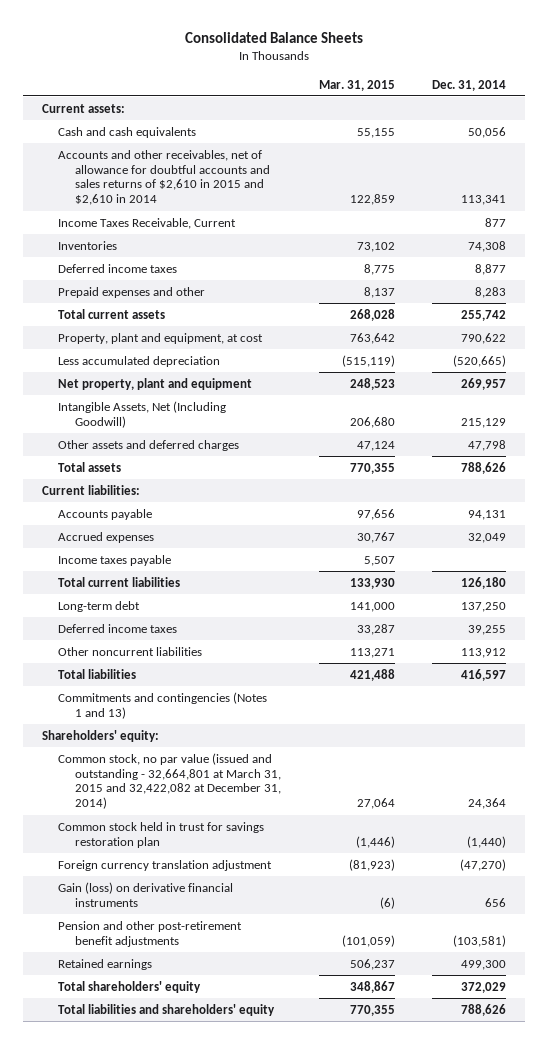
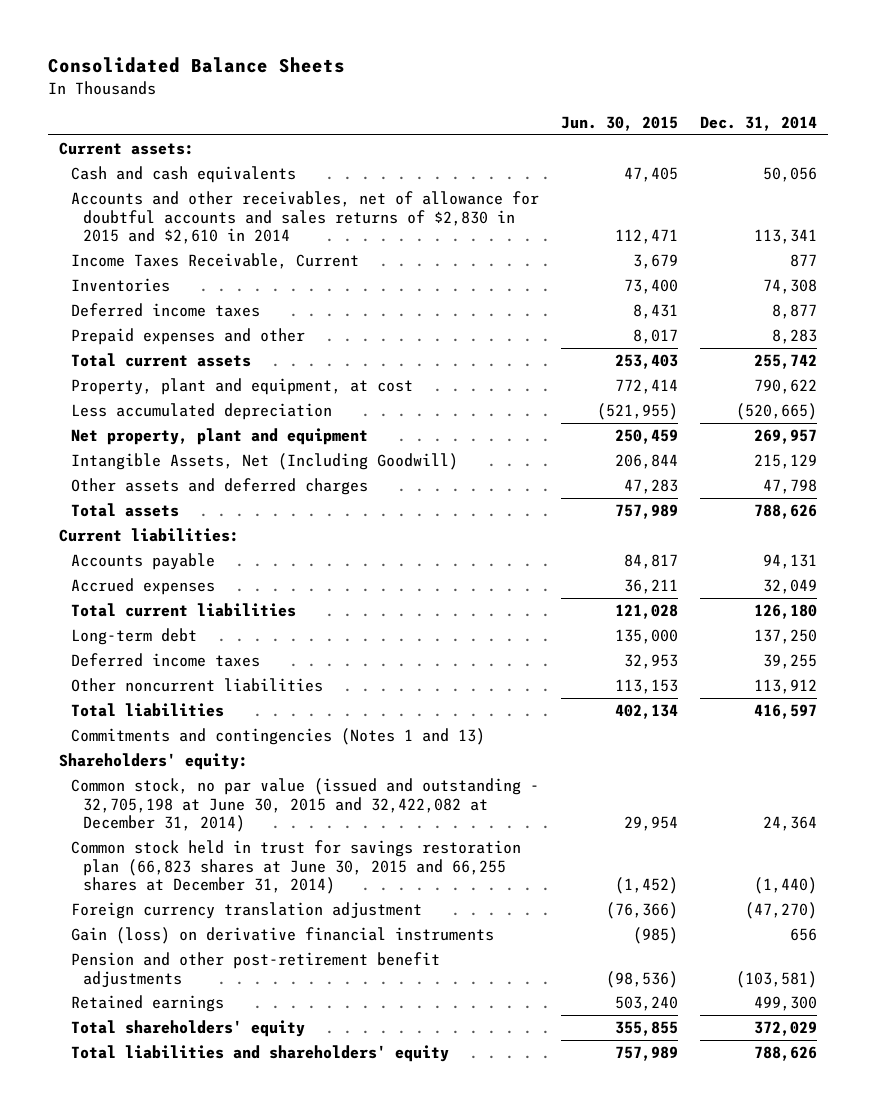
- | Mar. 31, 2015 | Dec. 31, 2014
+ | Jun. 30, 2015 | Dec. 31, 2014
- Accounts and other receivables, net of allowance for doubtful accounts and sales returns of $2,610 in 2015 and $2,610 in 2014 | 122,859 | 113,341
+ Accounts and other receivables, net of allowance for doubtful accounts and sales returns of $2,830 in 2015 and $2,610 in 2014 | 112,471 | 113,341
- Income taxes payable | 5,507 |
- Common stock, no par value (issued and outstanding - 32,664,801 at March 31, 2015 and 32,422,082 at December 31, 2014) | 27,064 | 24,364
- Common stock held in trust for savings restoration plan | (1,446) | (1,440)
+ Common stock, no par value (issued and outstanding - 32,705,198 at June 30, 2015 and 32,422,082 at December 31, 2014) | 29,954 | 24,364
+ Common stock held in trust for savings restoration plan (66,823 shares at June 30, 2015 and 66,255 shares at December 31, 2014) | (1,452) | (1,440)

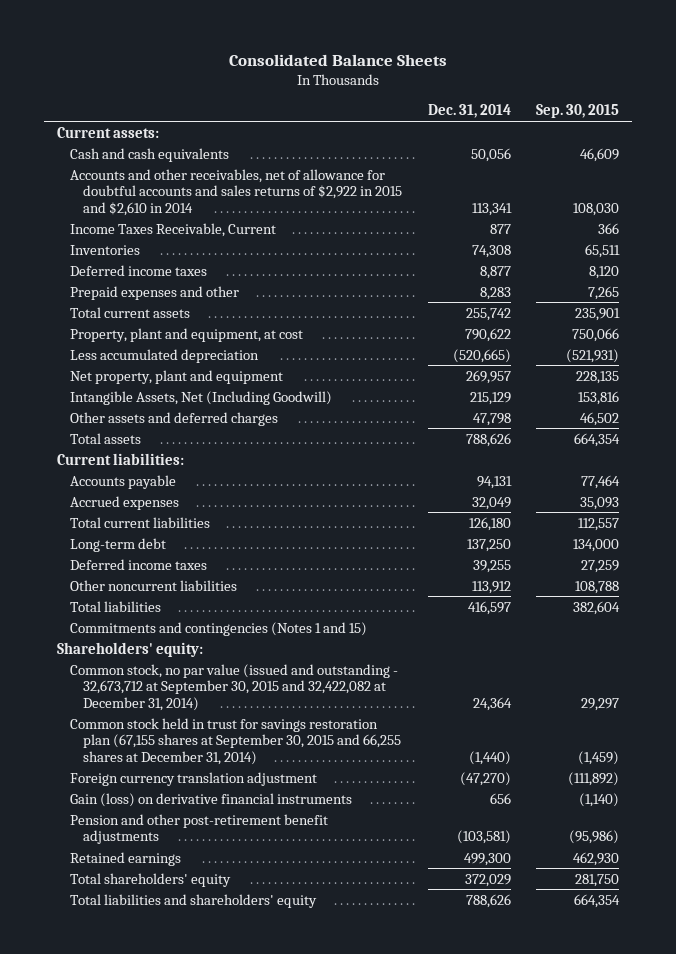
- | Jun. 30, 2015 | Dec. 31, 2014
+ | Dec. 31, 2014 | Sep. 30, 2015
- Accounts and other receivables, net of allowance for doubtful accounts and sales returns of $2,830 in 2015 and $2,610 in 2014 | 112,471 | 113,341
+ Accounts and other receivables, net of allowance for doubtful accounts and sales returns of $2,922 in 2015 and $2,610 in 2014 | 113,341 | 108,030
- Commitments and contingencies (Notes 1 and 13)
+ Commitments and contingencies (Notes 1 and 15)
- Common stock, no par value (issued and outstanding - 32,705,198 at June 30, 2015 and 32,422,082 at December 31, 2014) | 29,954 | 24,364
- Common stock held in trust for savings restoration plan (66,823 shares at June 30, 2015 and 66,255 shares at December 31, 2014) | (1,452) | (1,440)
+ Common stock, no par value (issued and outstanding - 32,673,712 at September 30, 2015 and 32,422,082 at December 31, 2014) | 24,364 | 29,297
+ Common stock held in trust for savings restoration plan (67,155 shares at September 30, 2015 and 66,255 shares at December 31, 2014) | (1,440) | (1,459)

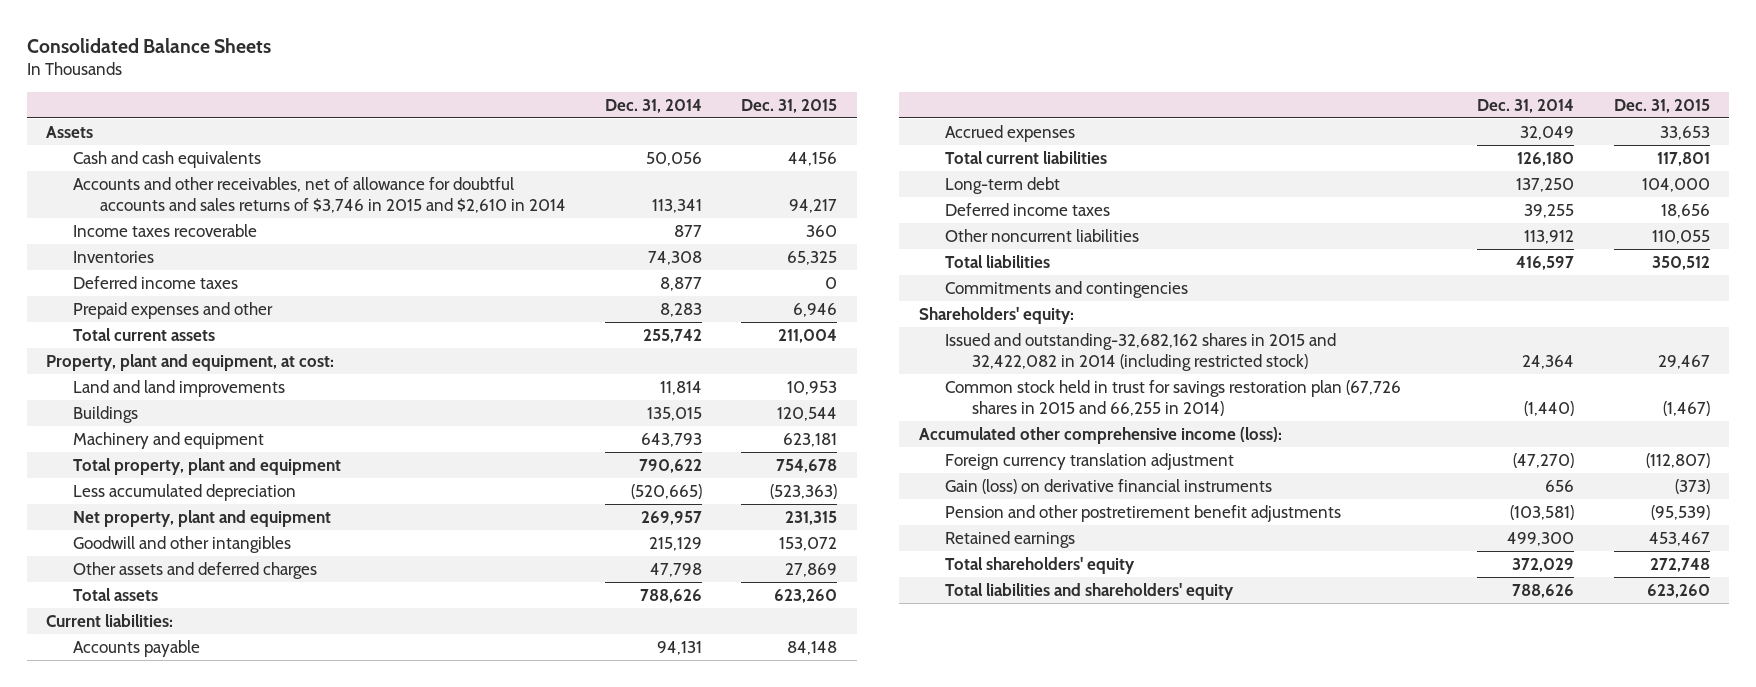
- | Dec. 31, 2014 | Sep. 30, 2015
+ | Dec. 31, 2014 | Dec. 31, 2015
- Current assets:
+ Assets
- Accounts and other receivables, net of allowance for doubtful accounts and sales returns of $2,922 in 2015 and $2,610 in 2014 | 113,341 | 108,030
- Income Taxes Receivable, Current | 877 | 366
+ Accounts and other receivables, net of allowance for doubtful accounts and sales returns of $3,746 in 2015 and $2,610 in 2014 | 113,341 | 94,217
+ Income taxes recoverable | 877 | 360
- Property, plant and equipment, at cost | 790,622 | 750,066
+ Property, plant and equipment, at cost:
+ Land and land improvements | 11,814 | 10,953
+ Buildings | 135,015 | 120,544
+ Machinery and equipment | 643,793 | 623,181
+ Total property, plant and equipment | 790,622 | 754,678
- Intangible Assets, Net (Including Goodwill) | 215,129 | 153,816
+ Goodwill and other intangibles | 215,129 | 153,072
- Commitments and contingencies (Notes 1 and 15)
+ Commitments and contingencies
- Common stock, no par value (issued and outstanding - 32,673,712 at September 30, 2015 and 32,422,082 at December 31, 2014) | 24,364 | 29,297
- Common stock held in trust for savings restoration plan (67,155 shares at September 30, 2015 and 66,255 shares at December 31, 2014) | (1,440) | (1,459)
+ Issued and outstanding-32,682,162 shares in 2015 and 32,422,082 in 2014 (including restricted stock) | 24,364 | 29,467
+ Common stock held in trust for savings restoration plan (67,726 shares in 2015 and 66,255 in 2014) | (1,440) | (1,467)
+ Accumulated other comprehensive income (loss):
- Pension and other post-retirement benefit adjustments | (103,581) | (95,986)
+ Pension and other postretirement benefit adjustments | (103,581) | (95,539)

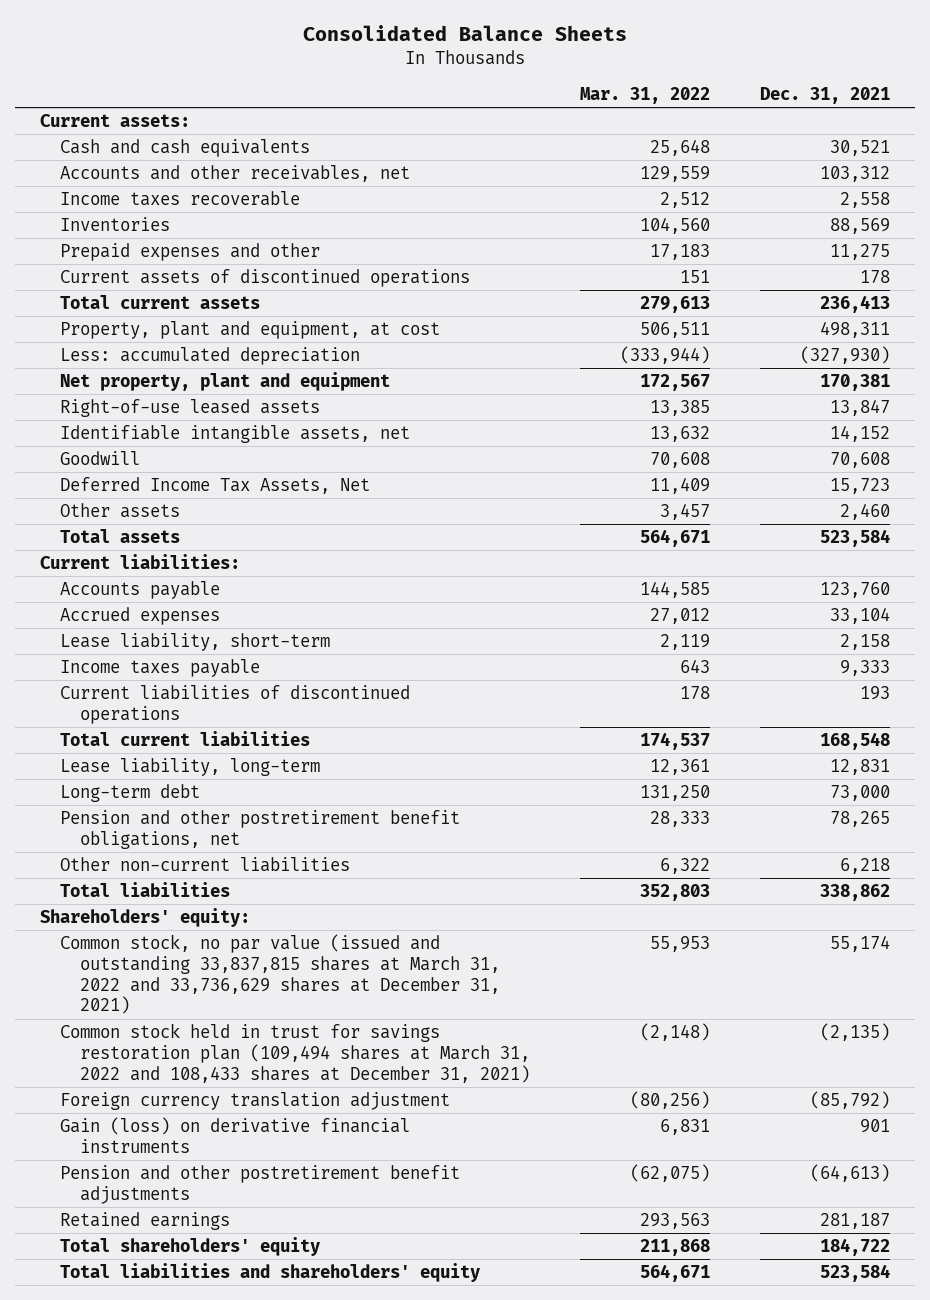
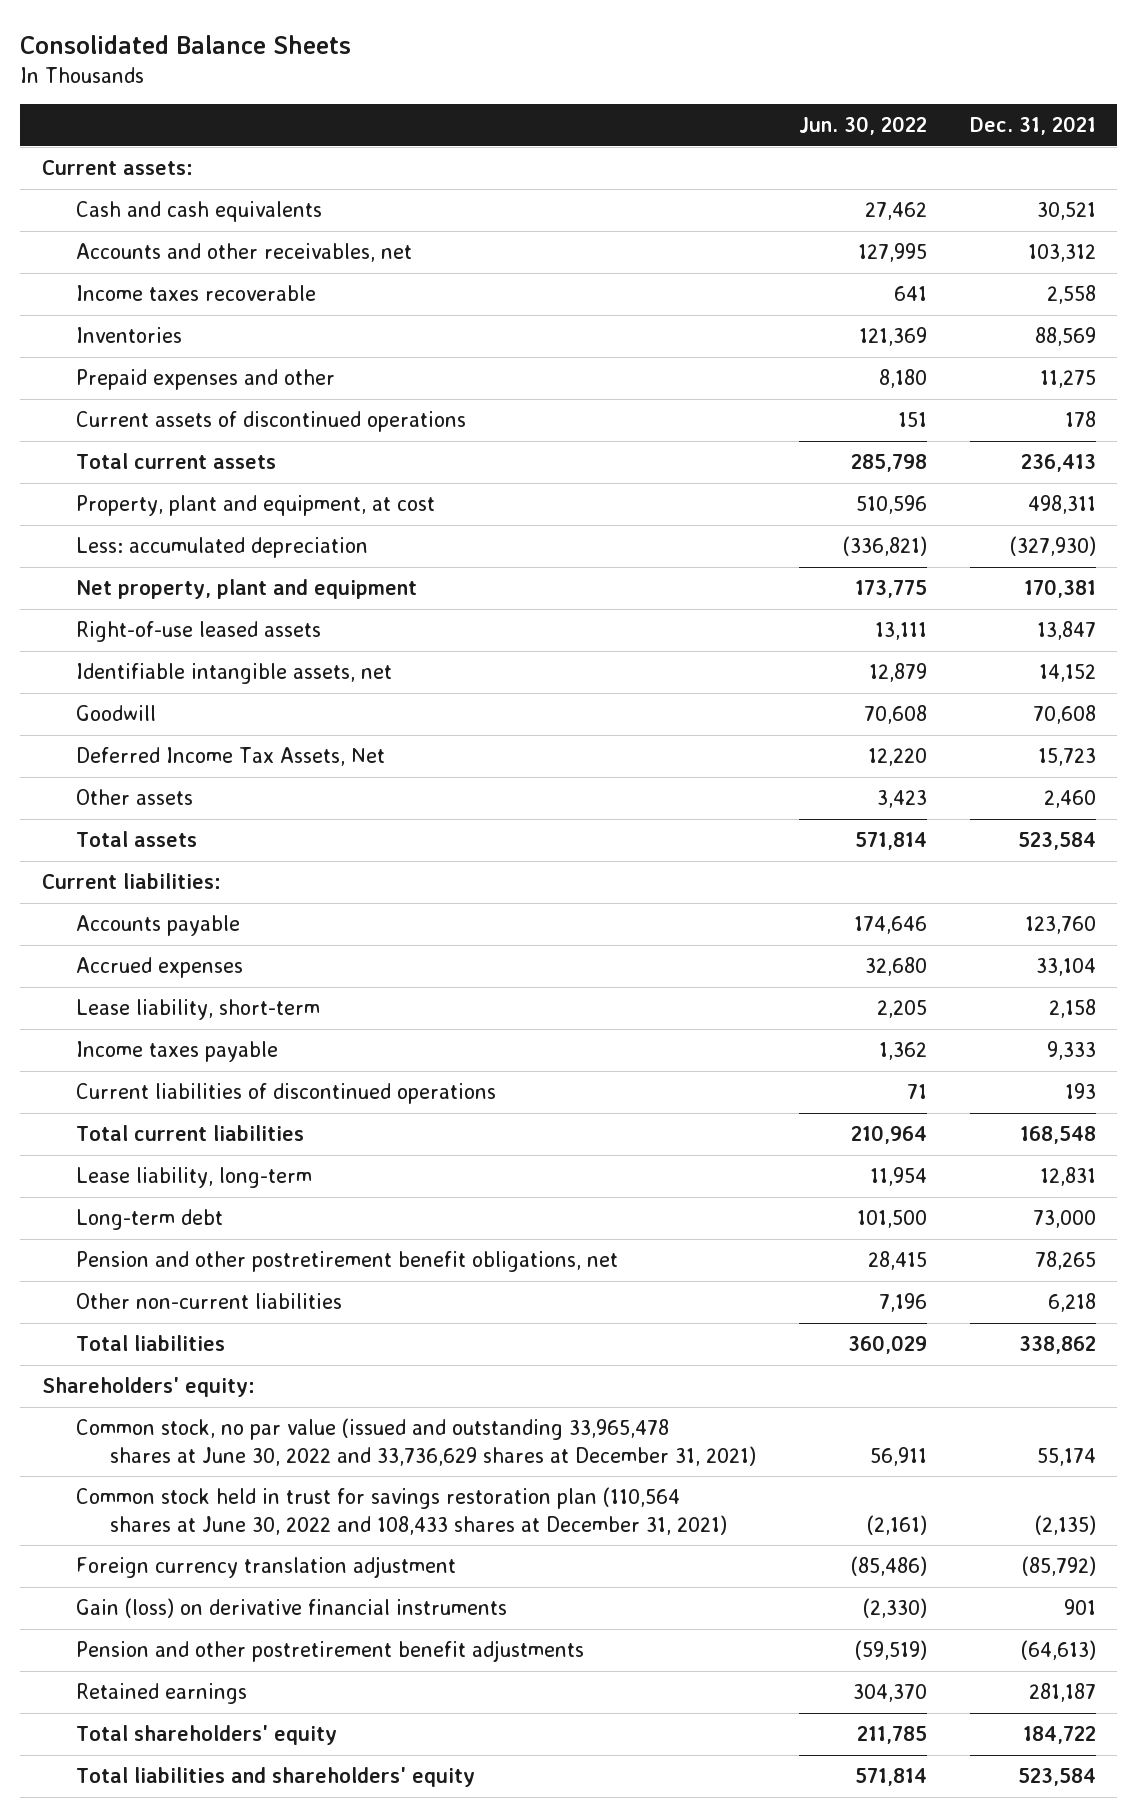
- | Mar. 31, 2022 | Dec. 31, 2021
+ | Jun. 30, 2022 | Dec. 31, 2021
- Common stock, no par value (issued and outstanding 33,837,815 shares at March 31, 2022 and 33,736,629 shares at December 31, 2021) | 55,953 | 55,174
- Common stock held in trust for savings restoration plan (109,494 shares at March 31, 2022 and 108,433 shares at December 31, 2021) | (2,148) | (2,135)
+ Common stock, no par value (issued and outstanding 33,965,478 shares at June 30, 2022 and 33,736,629 shares at December 31, 2021) | 56,911 | 55,174
+ Common stock held in trust for savings restoration plan (110,564 shares at June 30, 2022 and 108,433 shares at December 31, 2021) | (2,161) | (2,135)

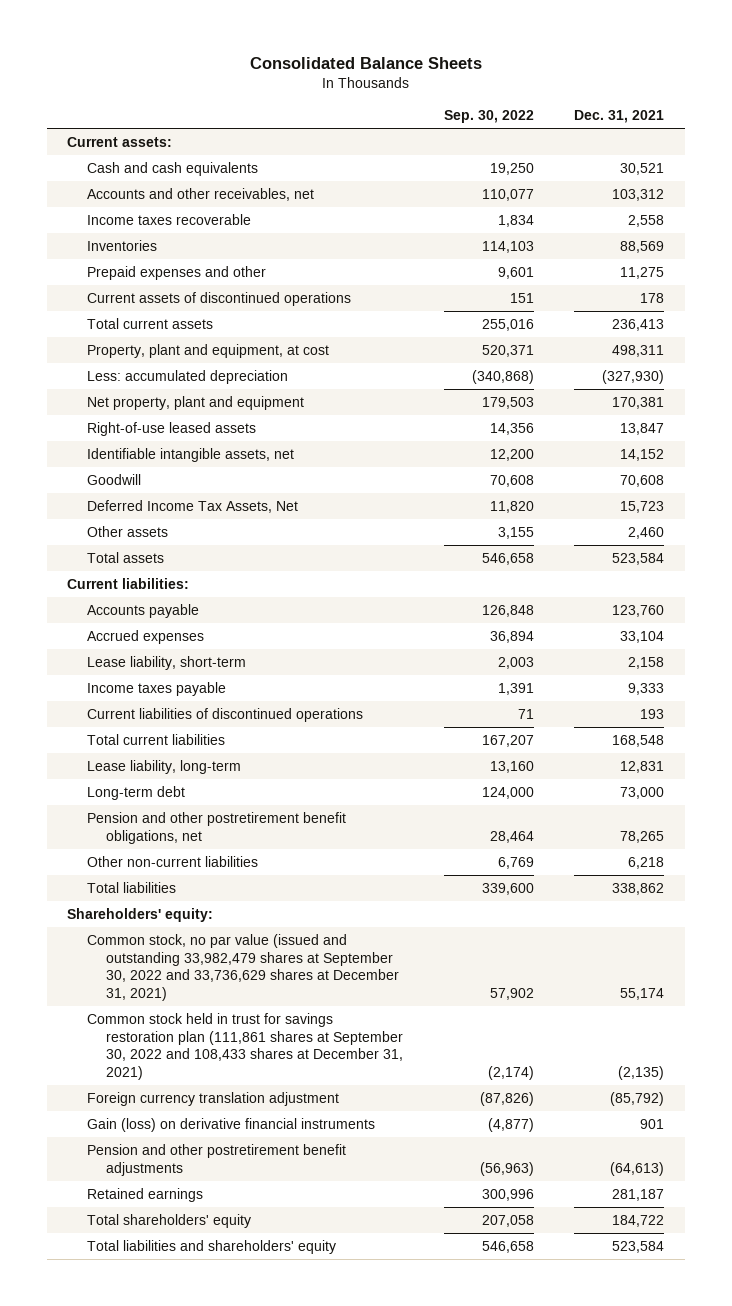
- | Jun. 30, 2022 | Dec. 31, 2021
+ | Sep. 30, 2022 | Dec. 31, 2021
- Common stock, no par value (issued and outstanding 33,965,478 shares at June 30, 2022 and 33,736,629 shares at December 31, 2021) | 56,911 | 55,174
- Common stock held in trust for savings restoration plan (110,564 shares at June 30, 2022 and 108,433 shares at December 31, 2021) | (2,161) | (2,135)
+ Common stock, no par value (issued and outstanding 33,982,479 shares at September 30, 2022 and 33,736,629 shares at December 31, 2021) | 57,902 | 55,174
+ Common stock held in trust for savings restoration plan (111,861 shares at September 30, 2022 and 108,433 shares at December 31, 2021) | (2,174) | (2,135)

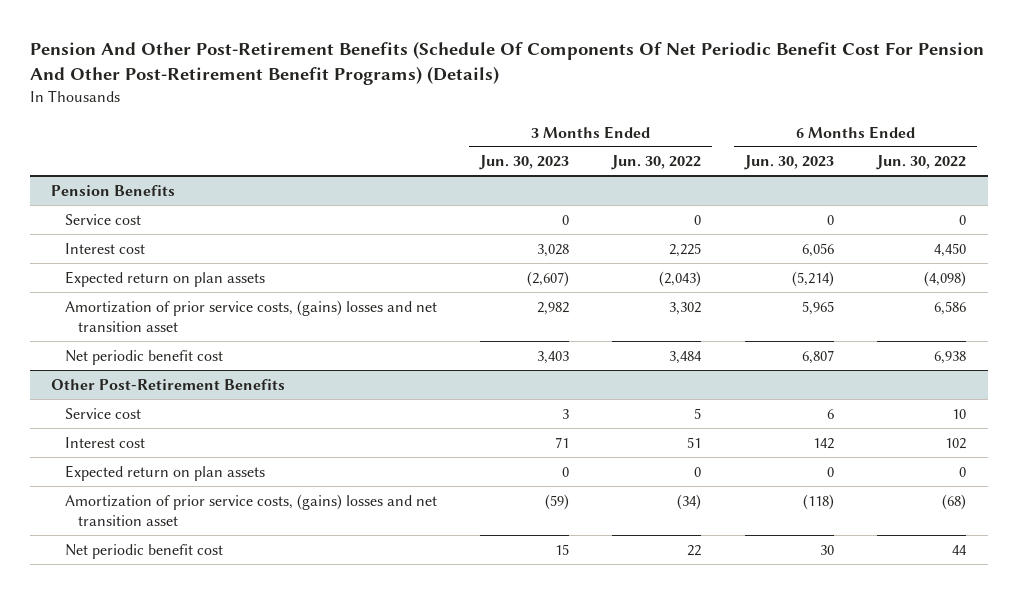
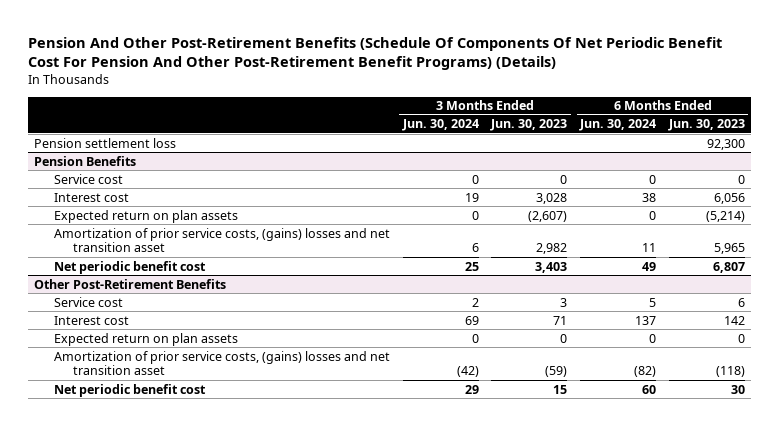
- | 3 Months Ended Jun. 30, 2023 | 3 Months Ended Jun. 30, 2022 | 6 Months Ended Jun. 30, 2023 | 6 Months Ended Jun. 30, 2022
+ | 3 Months Ended Jun. 30, 2024 | 3 Months Ended Jun. 30, 2023 | 6 Months Ended Jun. 30, 2024 | 6 Months Ended Jun. 30, 2023
+ Pension settlement loss | | | | 92,300

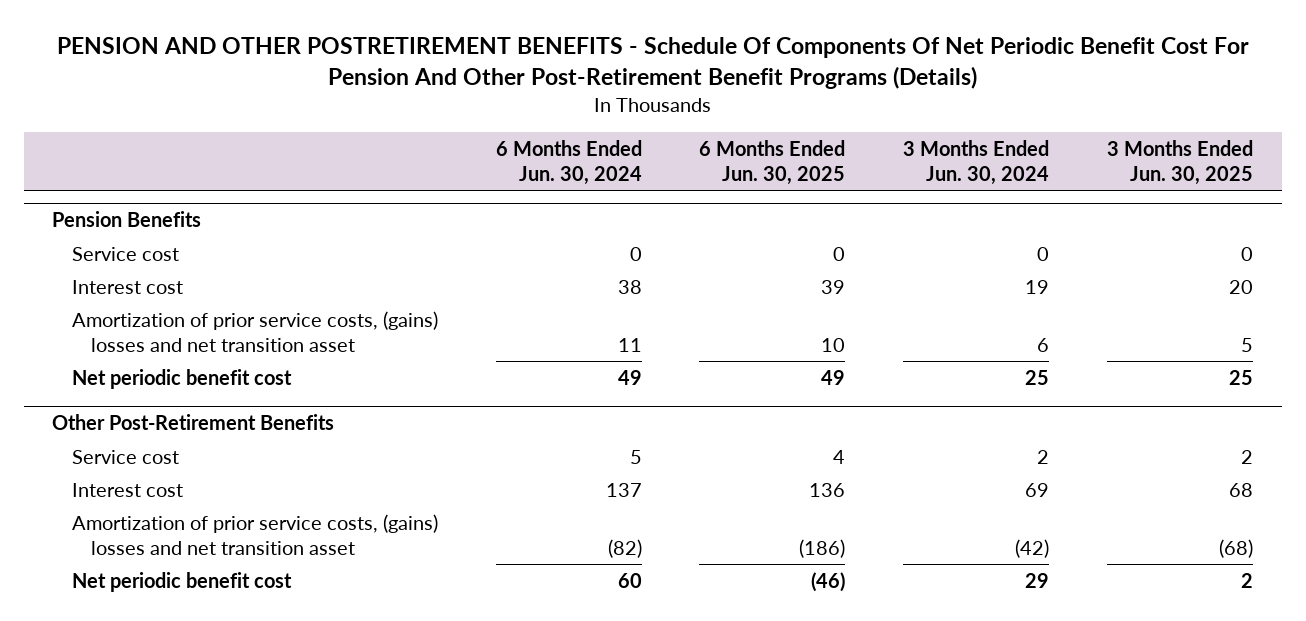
- Pension And Other Post-Retirement Benefits (Schedule Of Components Of Net Periodic Benefit Cost For Pension And Other Post-Retirement Benefit Programs) (Details)
+ PENSION AND OTHER POSTRETIREMENT BENEFITS - Schedule Of Components Of Net Periodic Benefit Cost For Pension And Other Post-Retirement Benefit Programs (Details)
- | 3 Months Ended Jun. 30, 2024 | 3 Months Ended Jun. 30, 2023 | 6 Months Ended Jun. 30, 2024 | 6 Months Ended Jun. 30, 2023
+ | 6 Months Ended Jun. 30, 2024 | 6 Months Ended Jun. 30, 2025 | 3 Months Ended Jun. 30, 2024 | 3 Months Ended Jun. 30, 2025
- Pension settlement loss | | | | 92,300
@ Pension Benefits
- Expected return on plan assets | 0 | (2,607) | 0 | (5,214)
@ Other Post-Retirement Benefits
- Expected return on plan assets | 0 | 0 | 0 | 0

